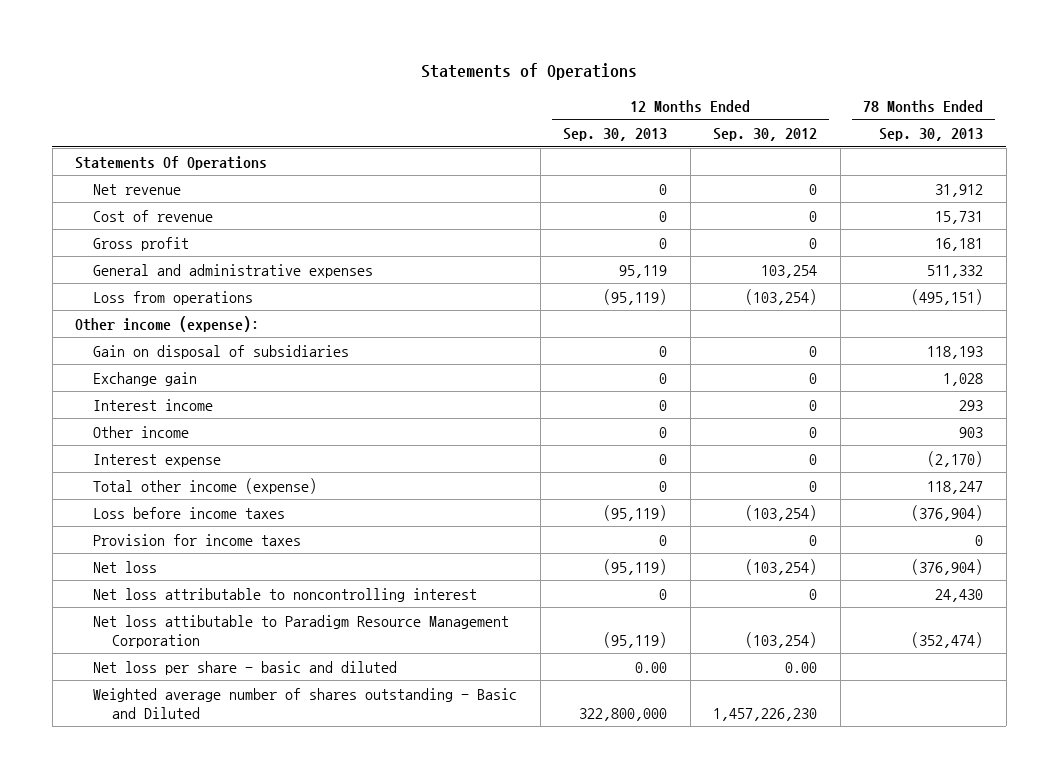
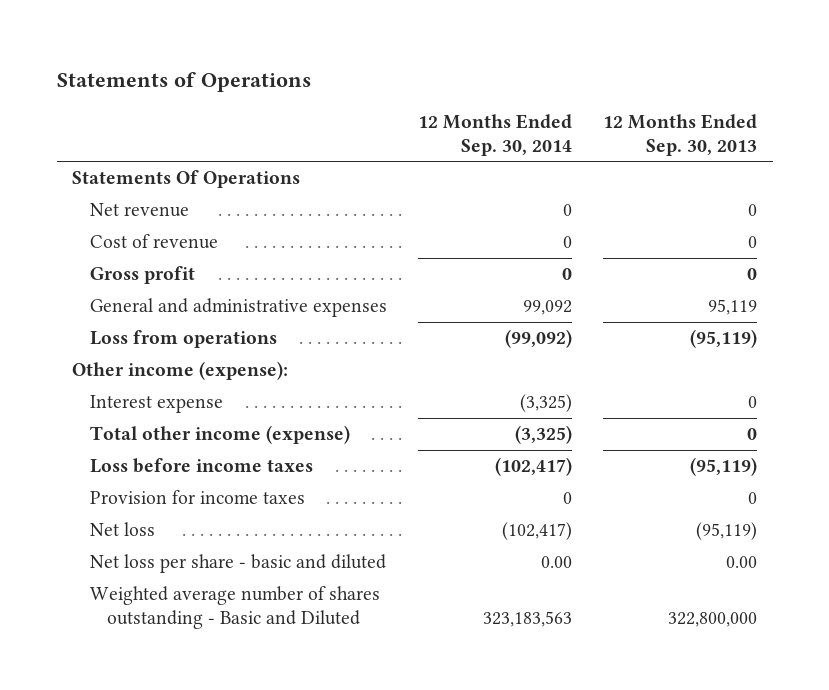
- | 12 Months Ended Sep. 30, 2013 | 12 Months Ended Sep. 30, 2012 | 78 Months Ended Sep. 30, 2013
+ | 12 Months Ended Sep. 30, 2014 | 12 Months Ended Sep. 30, 2013
- Gain on disposal of subsidiaries | 0 | 0 | 118,193
- Exchange gain | 0 | 0 | 1,028
- Interest income | 0 | 0 | 293
- Other income | 0 | 0 | 903
- Net loss attributable to noncontrolling interest | 0 | 0 | 24,430
- Net loss attibutable to Paradigm Resource Management Corporation | (95,119) | (103,254) | (352,474)

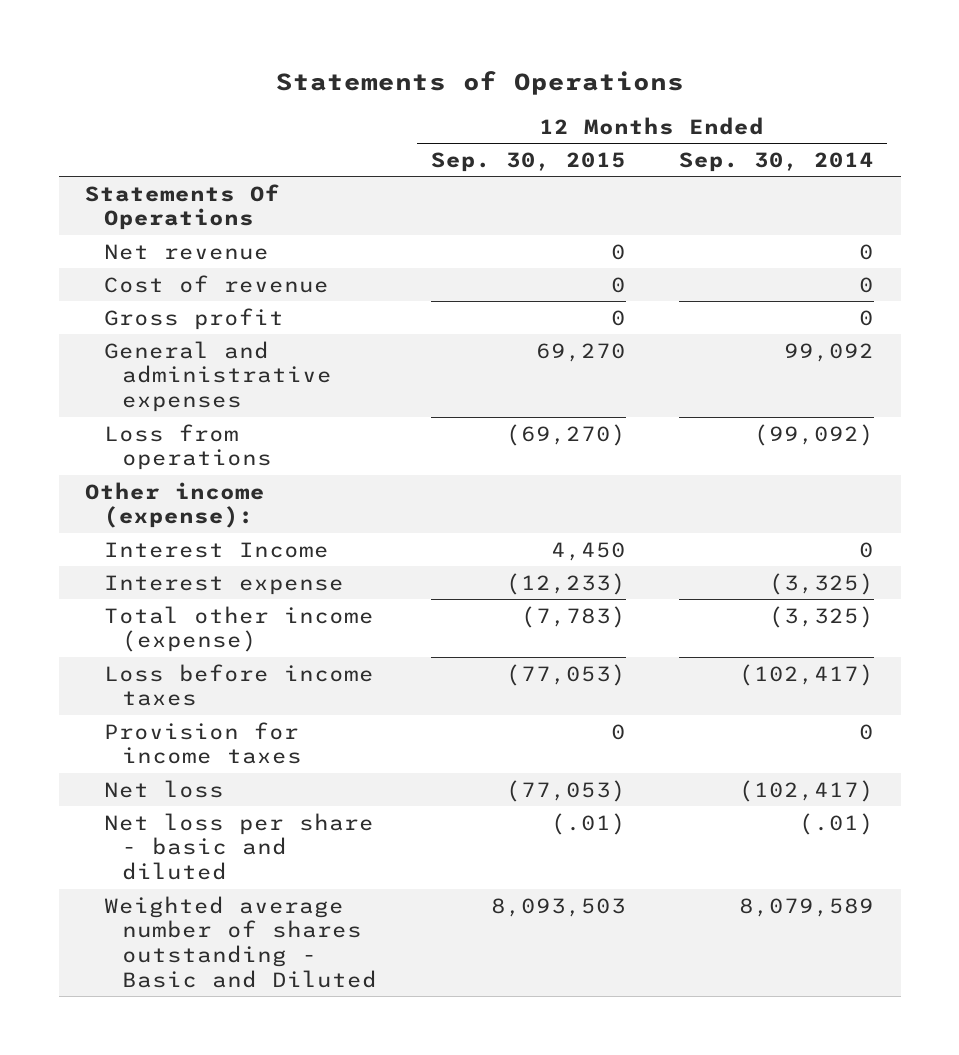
- | 12 Months Ended Sep. 30, 2014 | 12 Months Ended Sep. 30, 2013
+ | 12 Months Ended Sep. 30, 2015 | 12 Months Ended Sep. 30, 2014
+ Interest Income | 4,450 | 0
- Net loss per share - basic and diluted | 0.00 | 0.00
- Weighted average number of shares outstanding - Basic and Diluted | 323,183,563 | 322,800,000
+ Net loss per share - basic and diluted | (.01) | (.01)
+ Weighted average number of shares outstanding - Basic and Diluted | 8,093,503 | 8,079,589

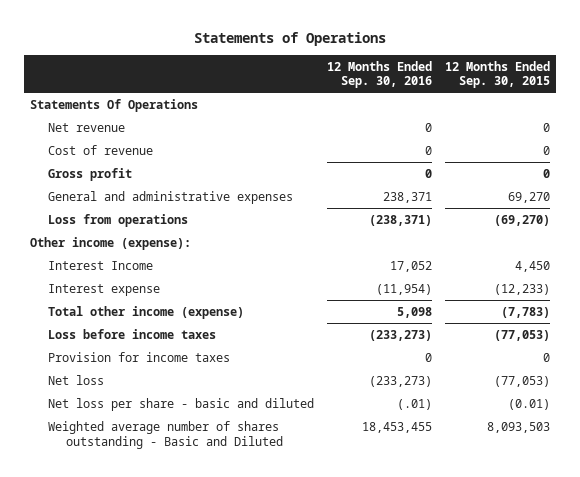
- | 12 Months Ended Sep. 30, 2015 | 12 Months Ended Sep. 30, 2014
+ | 12 Months Ended Sep. 30, 2016 | 12 Months Ended Sep. 30, 2015
- Net loss per share - basic and diluted | (.01) | (.01)
+ Net loss per share - basic and diluted | (.01) | (0.01)

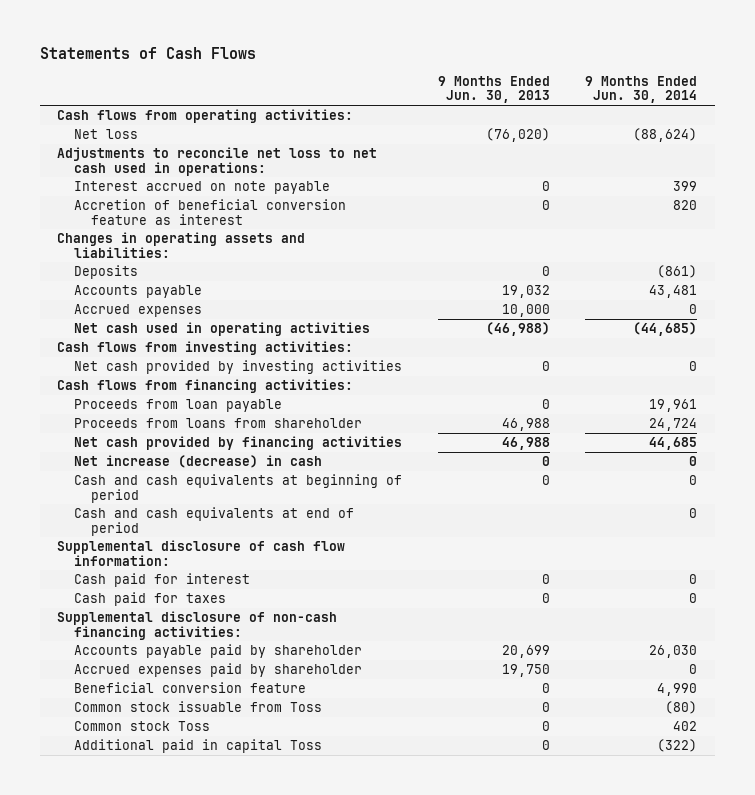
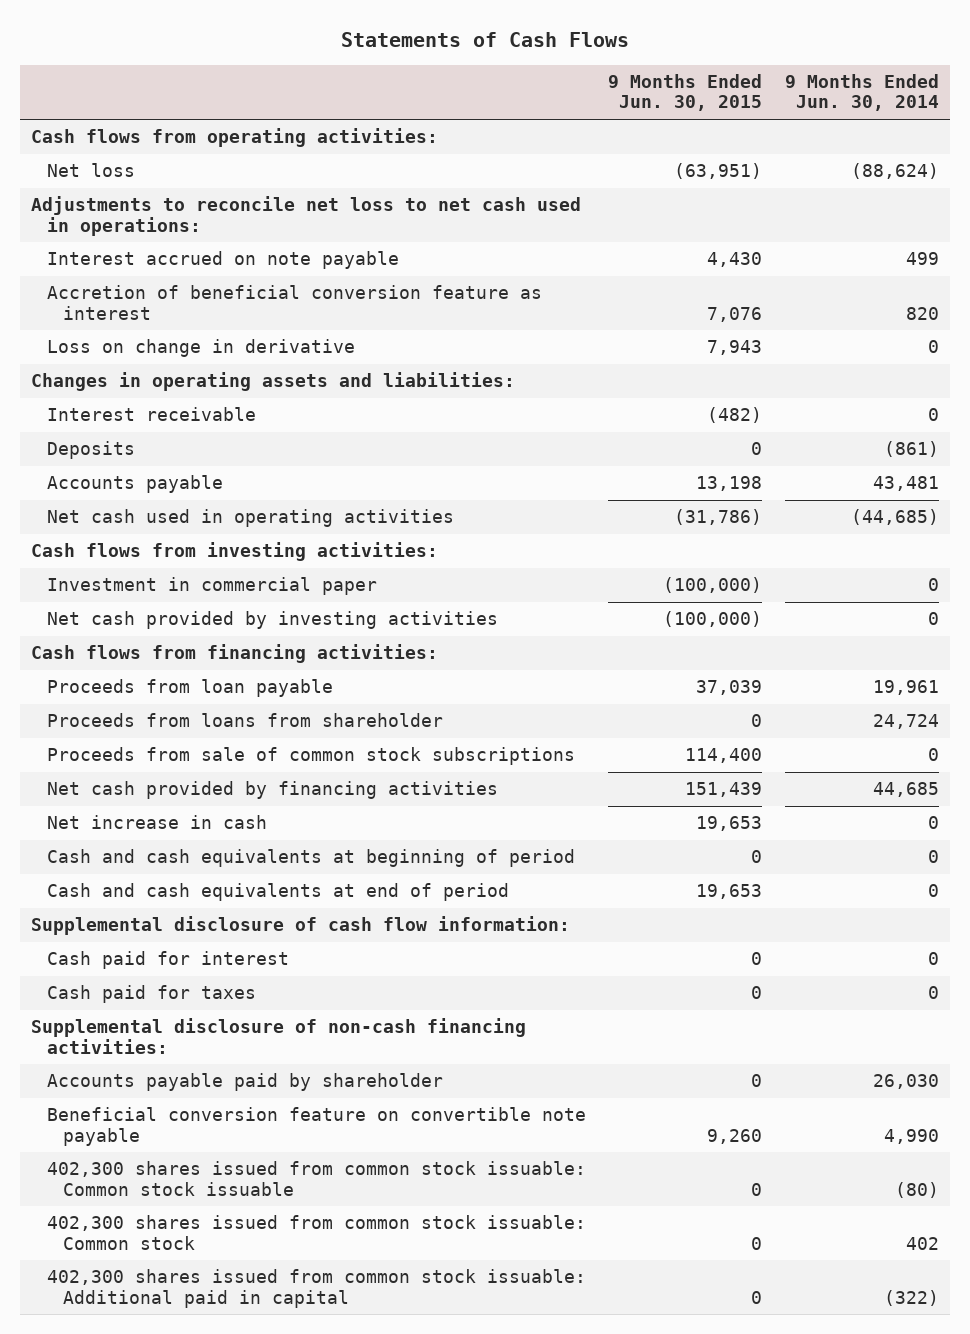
- | 9 Months Ended Jun. 30, 2013 | 9 Months Ended Jun. 30, 2014
+ | 9 Months Ended Jun. 30, 2015 | 9 Months Ended Jun. 30, 2014
- Interest accrued on note payable | 0 | 399
+ Interest accrued on note payable | 4,430 | 499
+ Loss on change in derivative | 7,943 | 0
+ Interest receivable | (482) | 0
- Accrued expenses | 10,000 | 0
+ Investment in commercial paper | (100,000) | 0
+ Proceeds from sale of common stock subscriptions | 114,400 | 0
- Net increase (decrease) in cash | 0 | 0
+ Net increase in cash | 19,653 | 0
- Accrued expenses paid by shareholder | 19,750 | 0
- Beneficial conversion feature | 0 | 4,990
- Common stock issuable from Toss | 0 | (80)
- Common stock Toss | 0 | 402
- Additional paid in capital Toss | 0 | (322)
+ Beneficial conversion feature on convertible note payable | 9,260 | 4,990
+ 402,300 shares issued from common stock issuable: Common stock issuable | 0 | (80)
+ 402,300 shares issued from common stock issuable: Common stock | 0 | 402
+ 402,300 shares issued from common stock issuable: Additional paid in capital | 0 | (322)

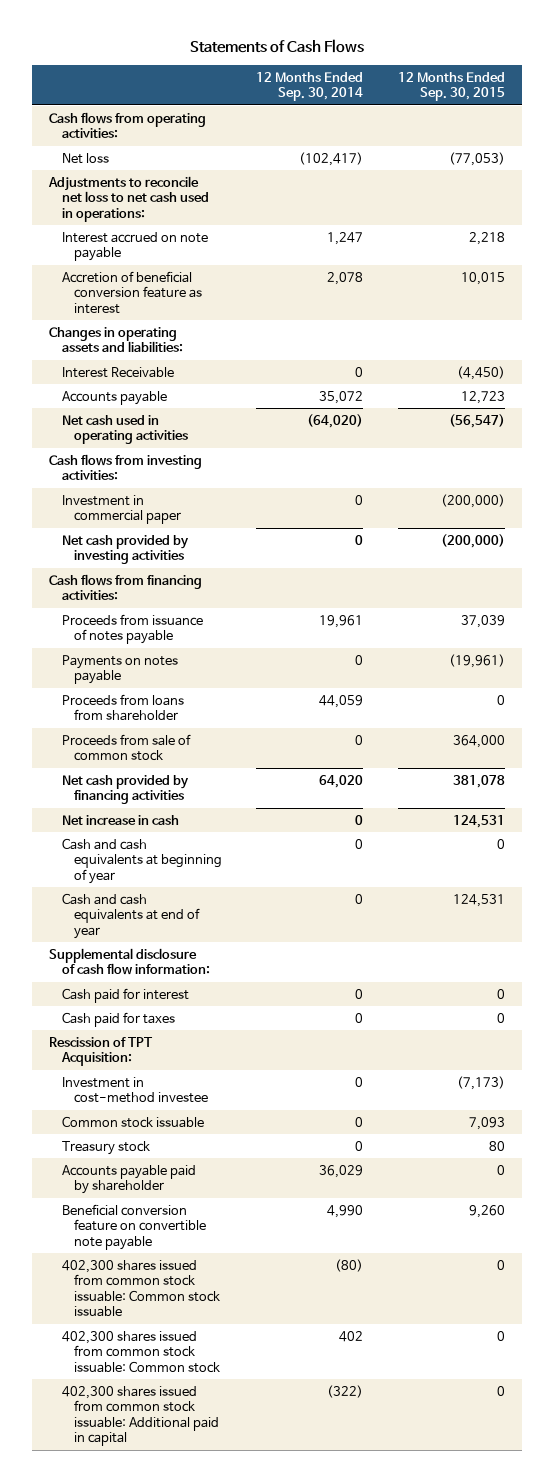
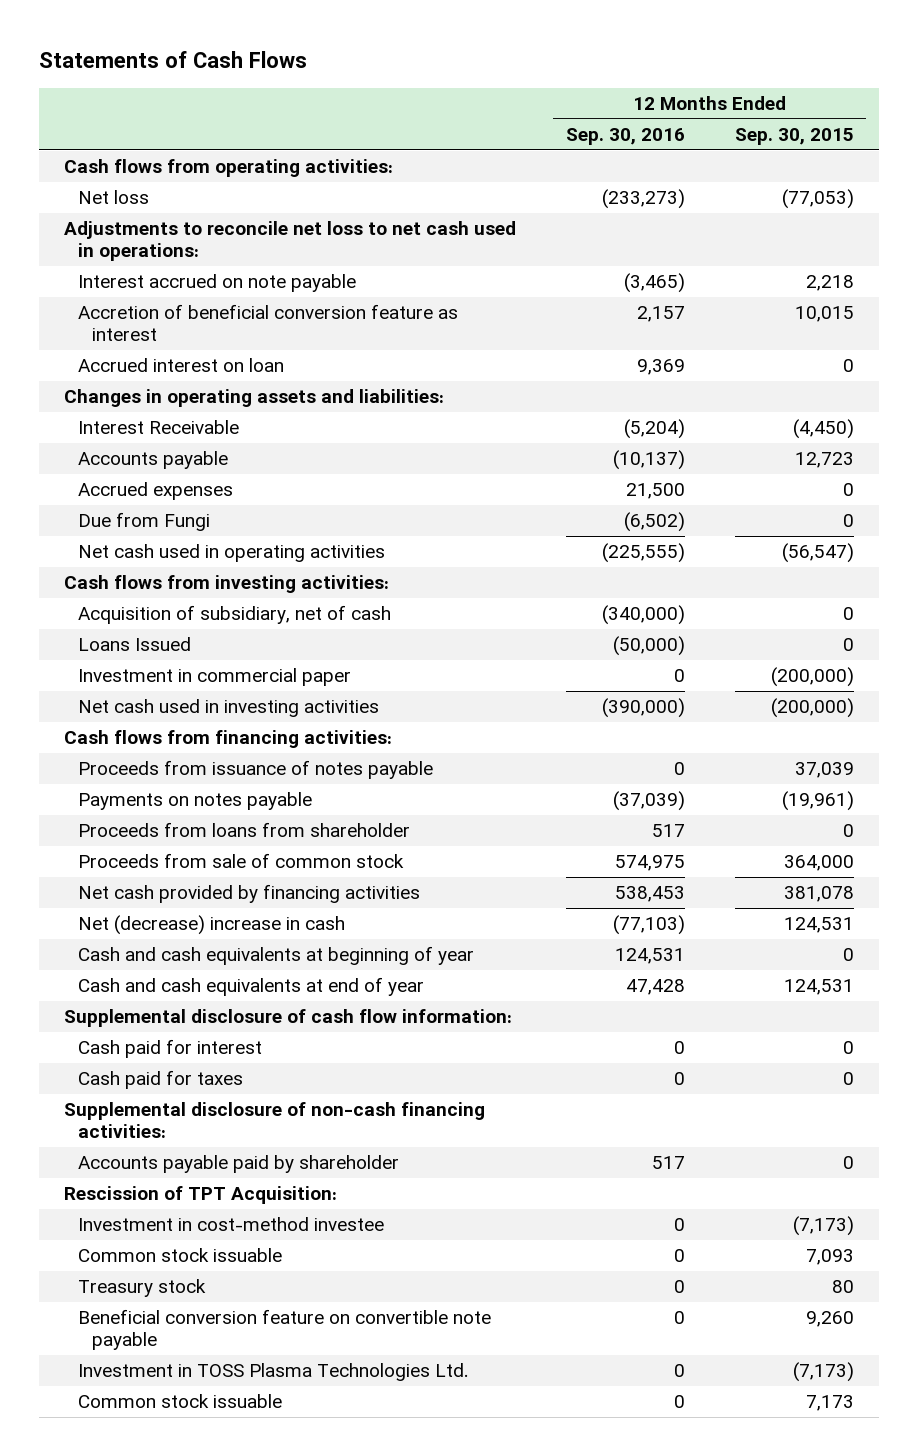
- | 12 Months Ended Sep. 30, 2014 | 12 Months Ended Sep. 30, 2015
+ | 12 Months Ended Sep. 30, 2016 | 12 Months Ended Sep. 30, 2015
+ Accrued interest on loan | 9,369 | 0
+ Accrued expenses | 21,500 | 0
+ Due from Fungi | (6,502) | 0
+ Acquisition of subsidiary, net of cash | (340,000) | 0
+ Loans Issued | (50,000) | 0
- Net cash provided by investing activities | 0 | (200,000)
+ Net cash used in investing activities | (390,000) | (200,000)
- Net increase in cash | 0 | 124,531
+ Net (decrease) increase in cash | (77,103) | 124,531
+ Supplemental disclosure of non-cash financing activities:
moved up: Accounts payable paid by shareholder | 517 | 0
- 402,300 shares issued from common stock issuable: Common stock issuable | (80) | 0
- 402,300 shares issued from common stock issuable: Common stock | 402 | 0
- 402,300 shares issued from common stock issuable: Additional paid in capital | (322) | 0
+ Investment in TOSS Plasma Technologies Ltd. | 0 | (7,173)
+ Common stock issuable | 0 | 7,173

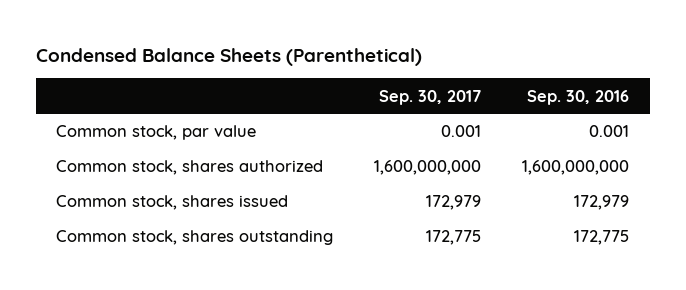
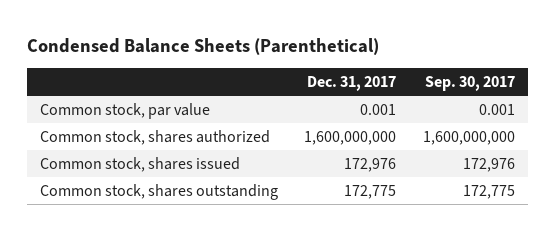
- | Sep. 30, 2017 | Sep. 30, 2016
+ | Dec. 31, 2017 | Sep. 30, 2017
- Common stock, shares issued | 172,979 | 172,979
+ Common stock, shares issued | 172,976 | 172,976

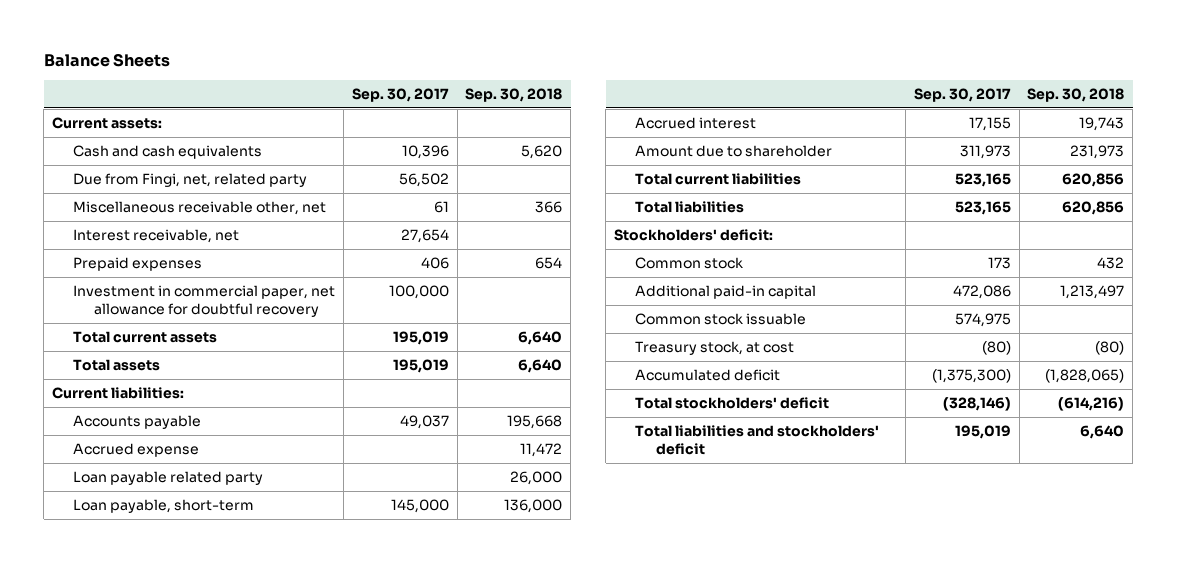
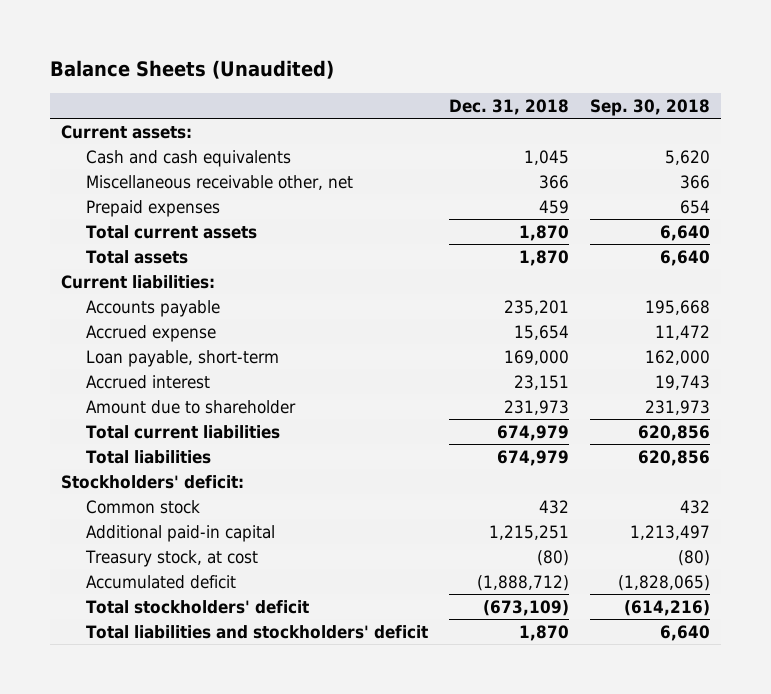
- Balance Sheets
+ Balance Sheets (Unaudited)
- | Sep. 30, 2017 | Sep. 30, 2018
+ | Dec. 31, 2018 | Sep. 30, 2018
- Due from Fingi, net, related party | 56,502 |
- Interest receivable, net | 27,654 |
- Investment in commercial paper, net allowance for doubtful recovery | 100,000 |
- Loan payable related party | | 26,000
- Loan payable, short-term | 145,000 | 136,000
+ Loan payable, short-term | 169,000 | 162,000
- Common stock issuable | 574,975 |

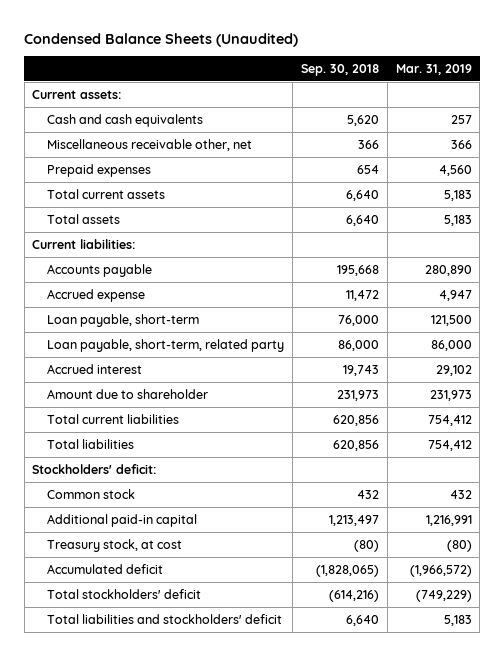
- Balance Sheets (Unaudited)
+ Condensed Balance Sheets (Unaudited)
- | Dec. 31, 2018 | Sep. 30, 2018
+ | Sep. 30, 2018 | Mar. 31, 2019
- Loan payable, short-term | 169,000 | 162,000
+ Loan payable, short-term | 76,000 | 121,500
+ Loan payable, short-term, related party | 86,000 | 86,000

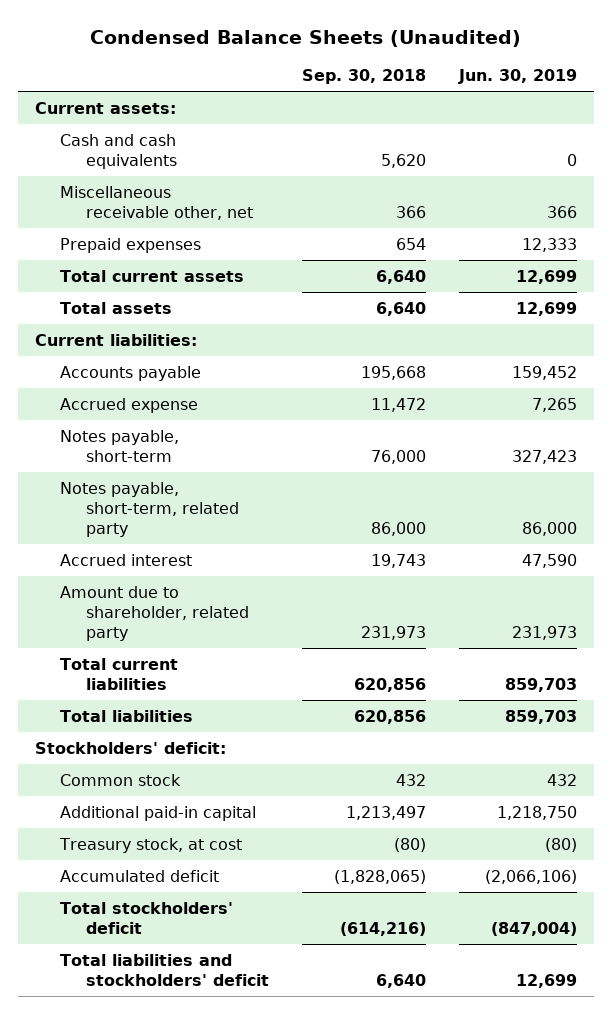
- | Sep. 30, 2018 | Mar. 31, 2019
+ | Sep. 30, 2018 | Jun. 30, 2019
- Loan payable, short-term | 76,000 | 121,500
- Loan payable, short-term, related party | 86,000 | 86,000
+ Notes payable, short-term | 76,000 | 327,423
+ Notes payable, short-term, related party | 86,000 | 86,000
- Amount due to shareholder | 231,973 | 231,973
+ Amount due to shareholder, related party | 231,973 | 231,973

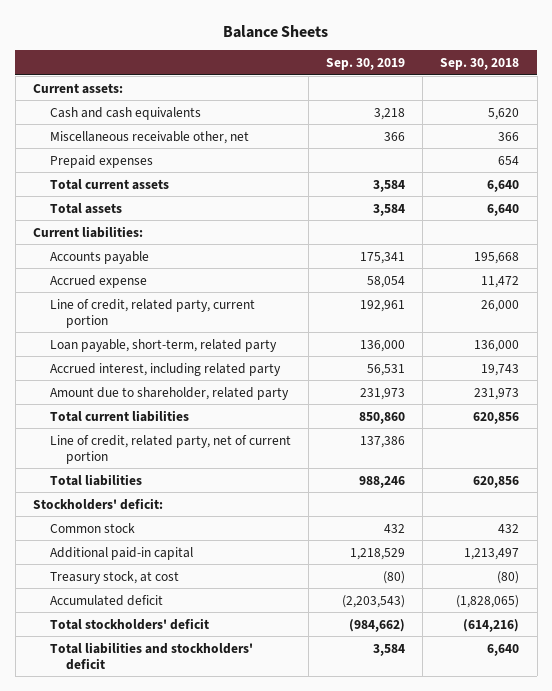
- Condensed Balance Sheets (Unaudited)
+ Balance Sheets
- | Sep. 30, 2018 | Jun. 30, 2019
+ | Sep. 30, 2019 | Sep. 30, 2018
- Notes payable, short-term | 76,000 | 327,423
- Notes payable, short-term, related party | 86,000 | 86,000
- Accrued interest | 19,743 | 47,590
+ Line of credit, related party, current portion | 192,961 | 26,000
+ Loan payable, short-term, related party | 136,000 | 136,000
+ Accrued interest, including related party | 56,531 | 19,743
+ Line of credit, related party, net of current portion | 137,386 |

